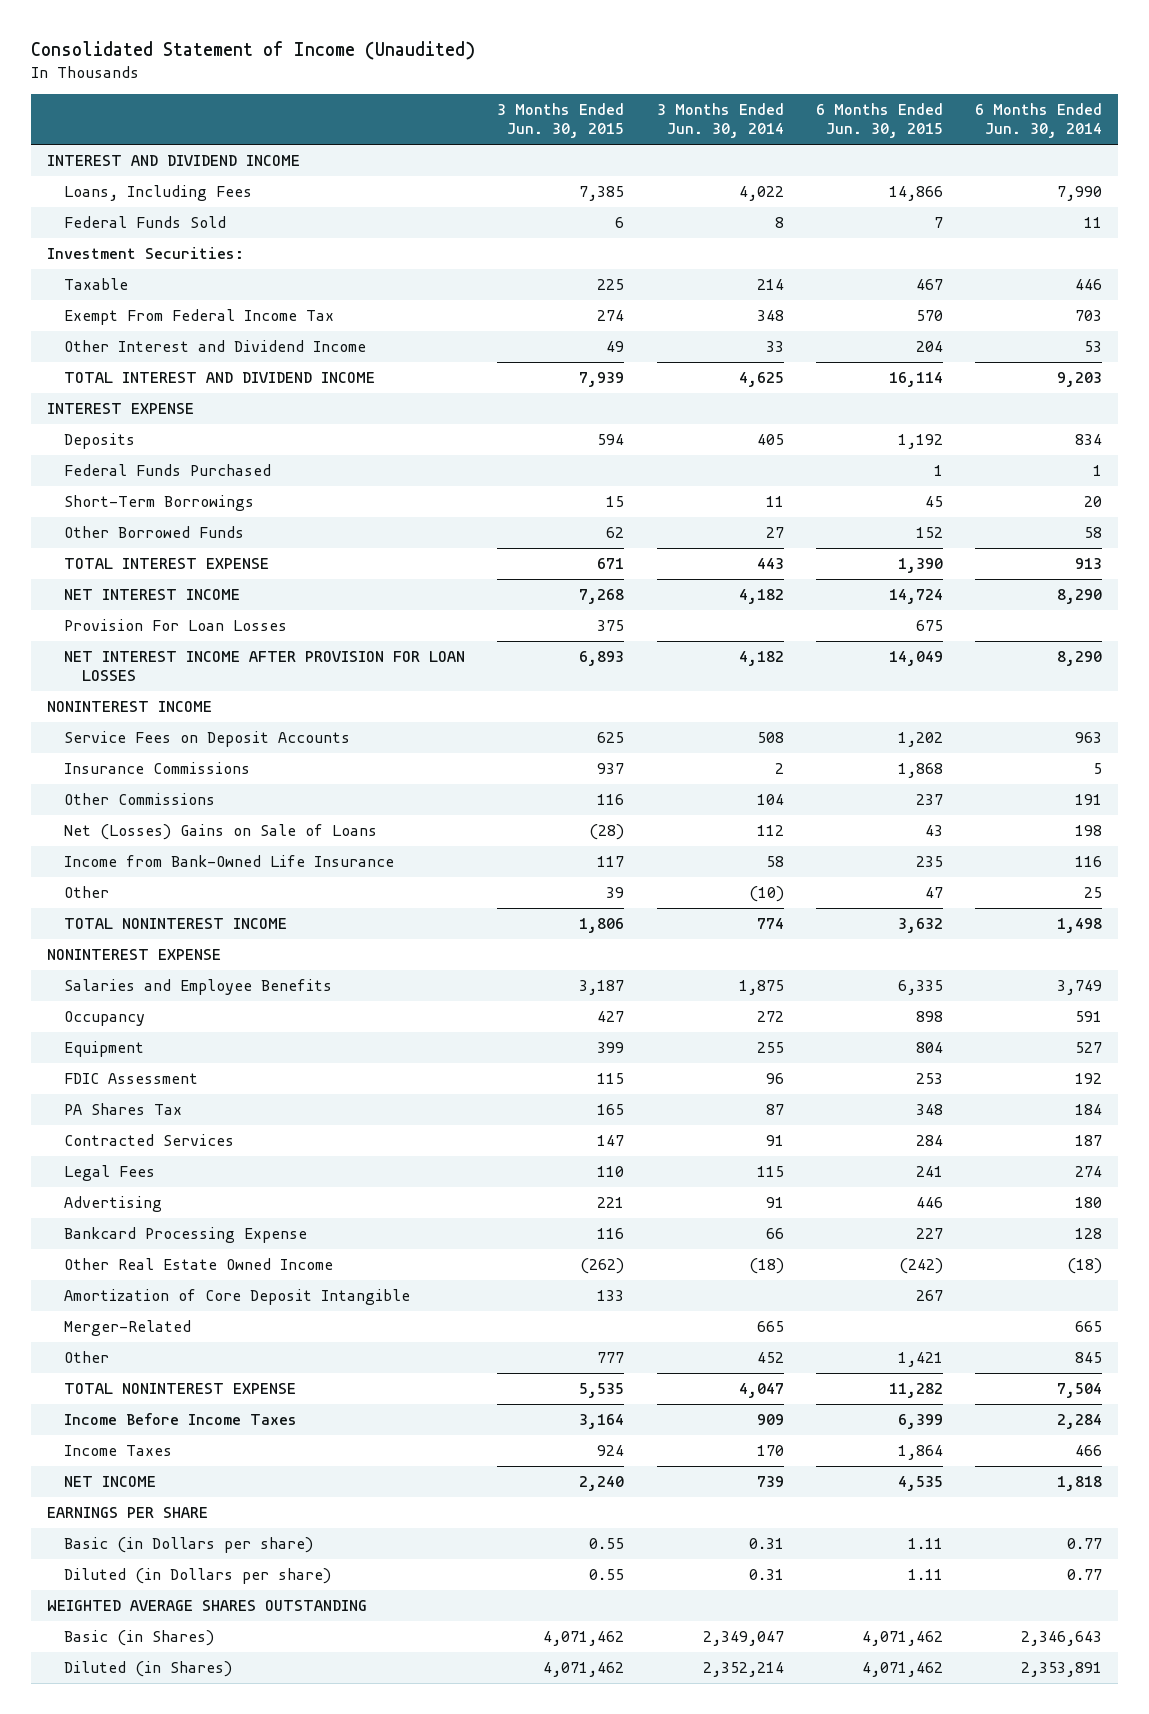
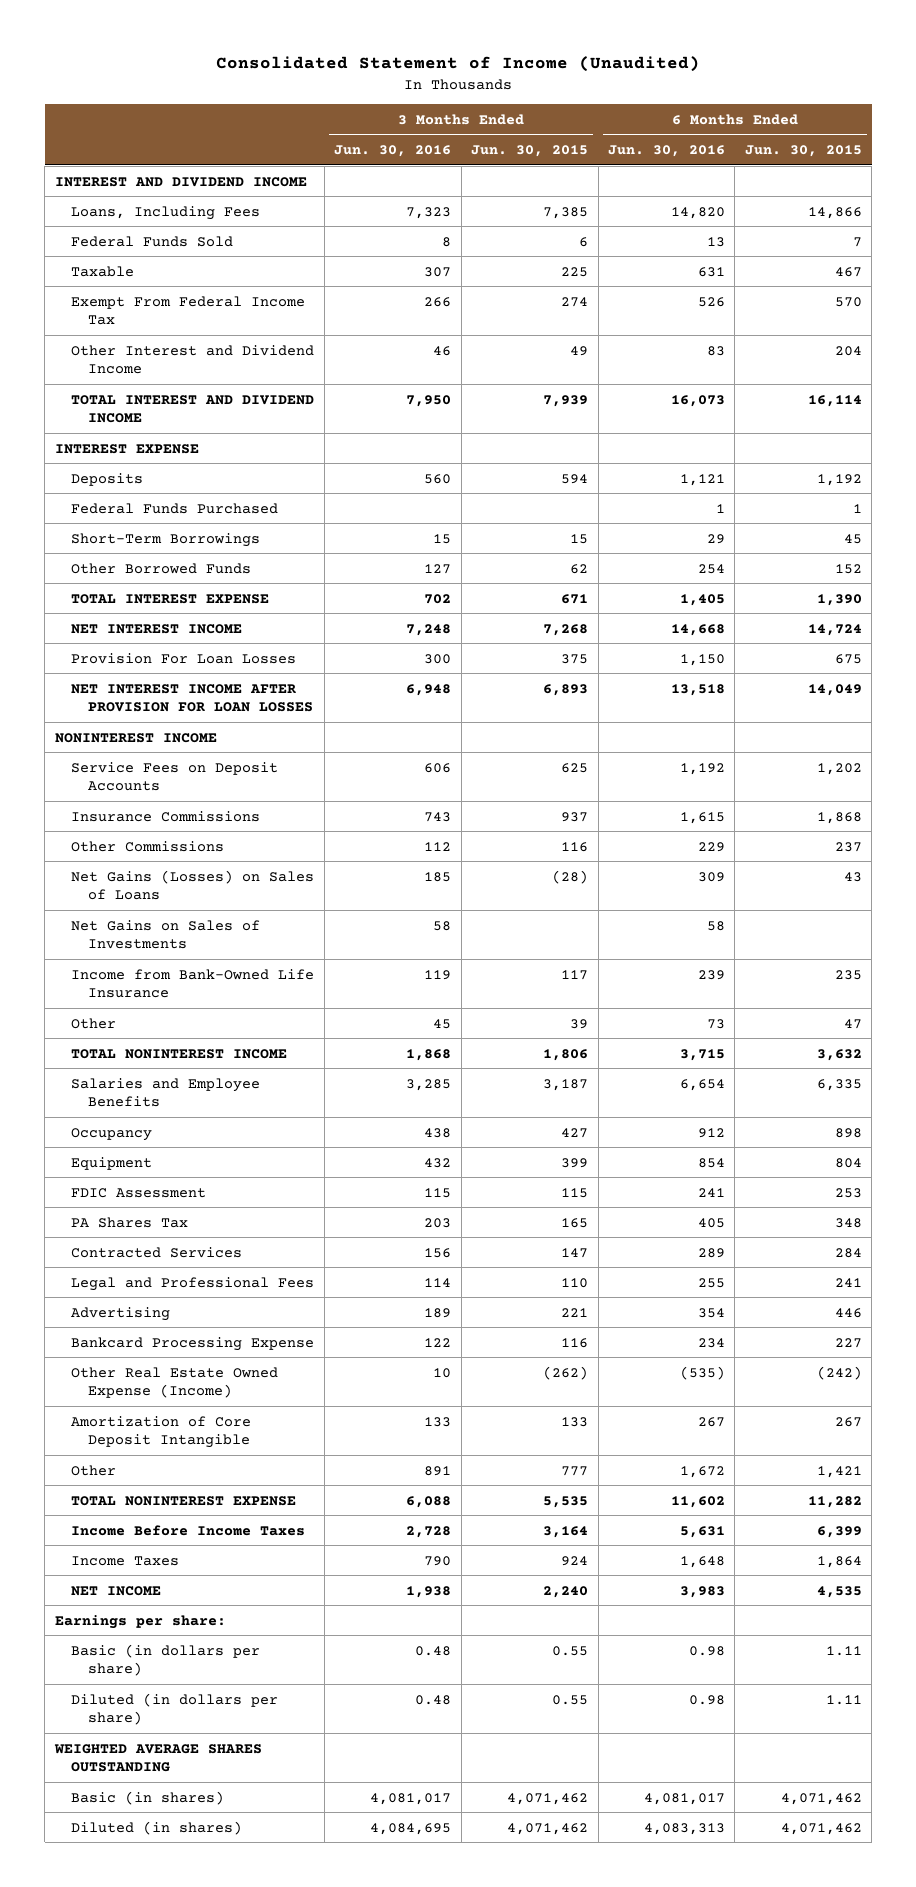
- | 3 Months Ended Jun. 30, 2015 | 3 Months Ended Jun. 30, 2014 | 6 Months Ended Jun. 30, 2015 | 6 Months Ended Jun. 30, 2014
+ | 3 Months Ended Jun. 30, 2016 | 3 Months Ended Jun. 30, 2015 | 6 Months Ended Jun. 30, 2016 | 6 Months Ended Jun. 30, 2015
- Investment Securities:
- Net (Losses) Gains on Sale of Loans | (28) | 112 | 43 | 198
+ Net Gains (Losses) on Sales of Loans | 185 | (28) | 309 | 43
+ Net Gains on Sales of Investments | 58 | | 58 |
- NONINTEREST EXPENSE
- Legal Fees | 110 | 115 | 241 | 274
+ Legal and Professional Fees | 114 | 110 | 255 | 241
- Other Real Estate Owned Income | (262) | (18) | (242) | (18)
+ Other Real Estate Owned Expense (Income) | 10 | (262) | (535) | (242)
- Merger-Related | | 665 | | 665
- EARNINGS PER SHARE
- Basic (in Dollars per share) | 0.55 | 0.31 | 1.11 | 0.77
- Diluted (in Dollars per share) | 0.55 | 0.31 | 1.11 | 0.77
+ Earnings per share:
+ Basic (in dollars per share) | 0.48 | 0.55 | 0.98 | 1.11
+ Diluted (in dollars per share) | 0.48 | 0.55 | 0.98 | 1.11
- Basic (in Shares) | 4,071,462 | 2,349,047 | 4,071,462 | 2,346,643
- Diluted (in Shares) | 4,071,462 | 2,352,214 | 4,071,462 | 2,353,891
+ Basic (in shares) | 4,081,017 | 4,071,462 | 4,081,017 | 4,071,462
+ Diluted (in shares) | 4,084,695 | 4,071,462 | 4,083,313 | 4,071,462

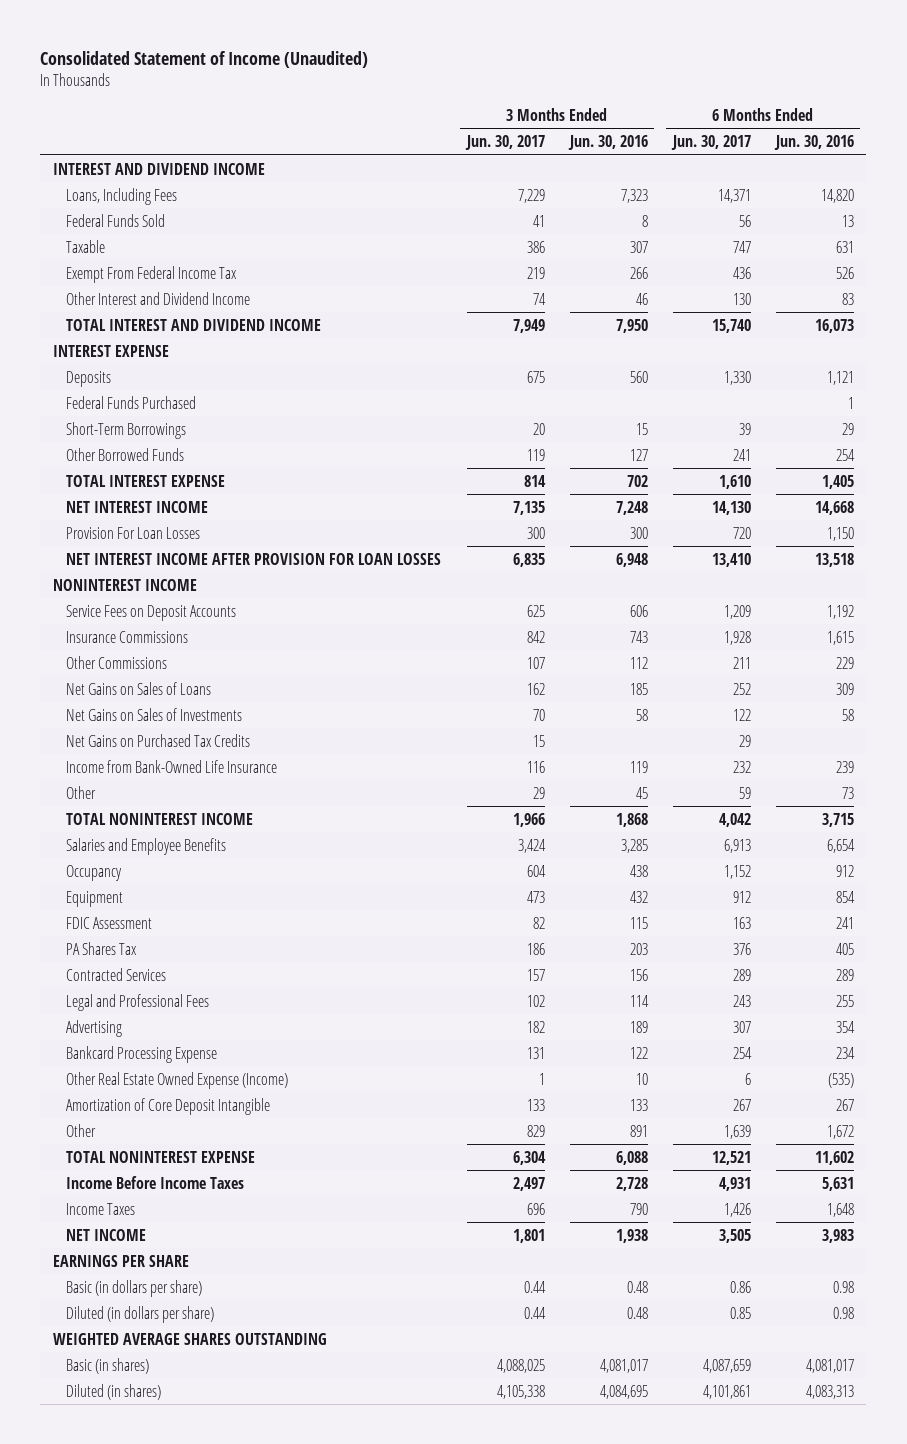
- | 3 Months Ended Jun. 30, 2016 | 3 Months Ended Jun. 30, 2015 | 6 Months Ended Jun. 30, 2016 | 6 Months Ended Jun. 30, 2015
+ | 3 Months Ended Jun. 30, 2017 | 3 Months Ended Jun. 30, 2016 | 6 Months Ended Jun. 30, 2017 | 6 Months Ended Jun. 30, 2016
- Net Gains (Losses) on Sales of Loans | 185 | (28) | 309 | 43
+ Net Gains on Sales of Loans | 162 | 185 | 252 | 309
+ Net Gains on Purchased Tax Credits | 15 | | 29 |
- Earnings per share:
+ EARNINGS PER SHARE

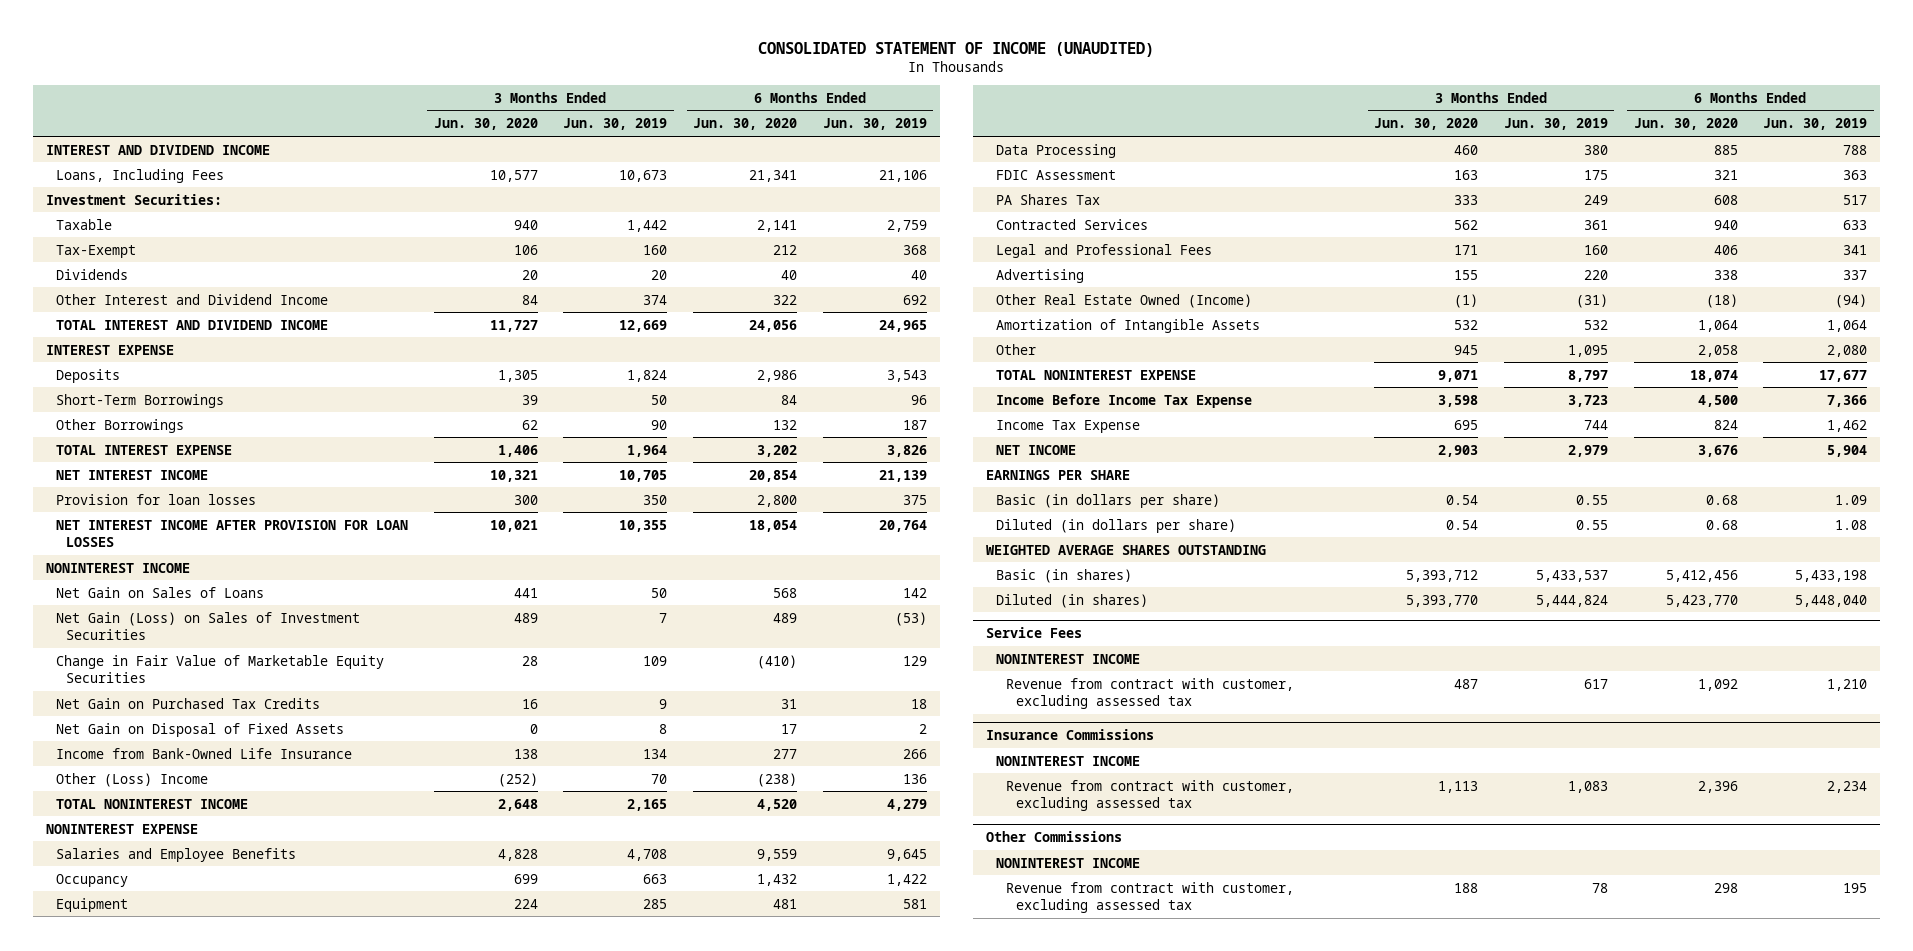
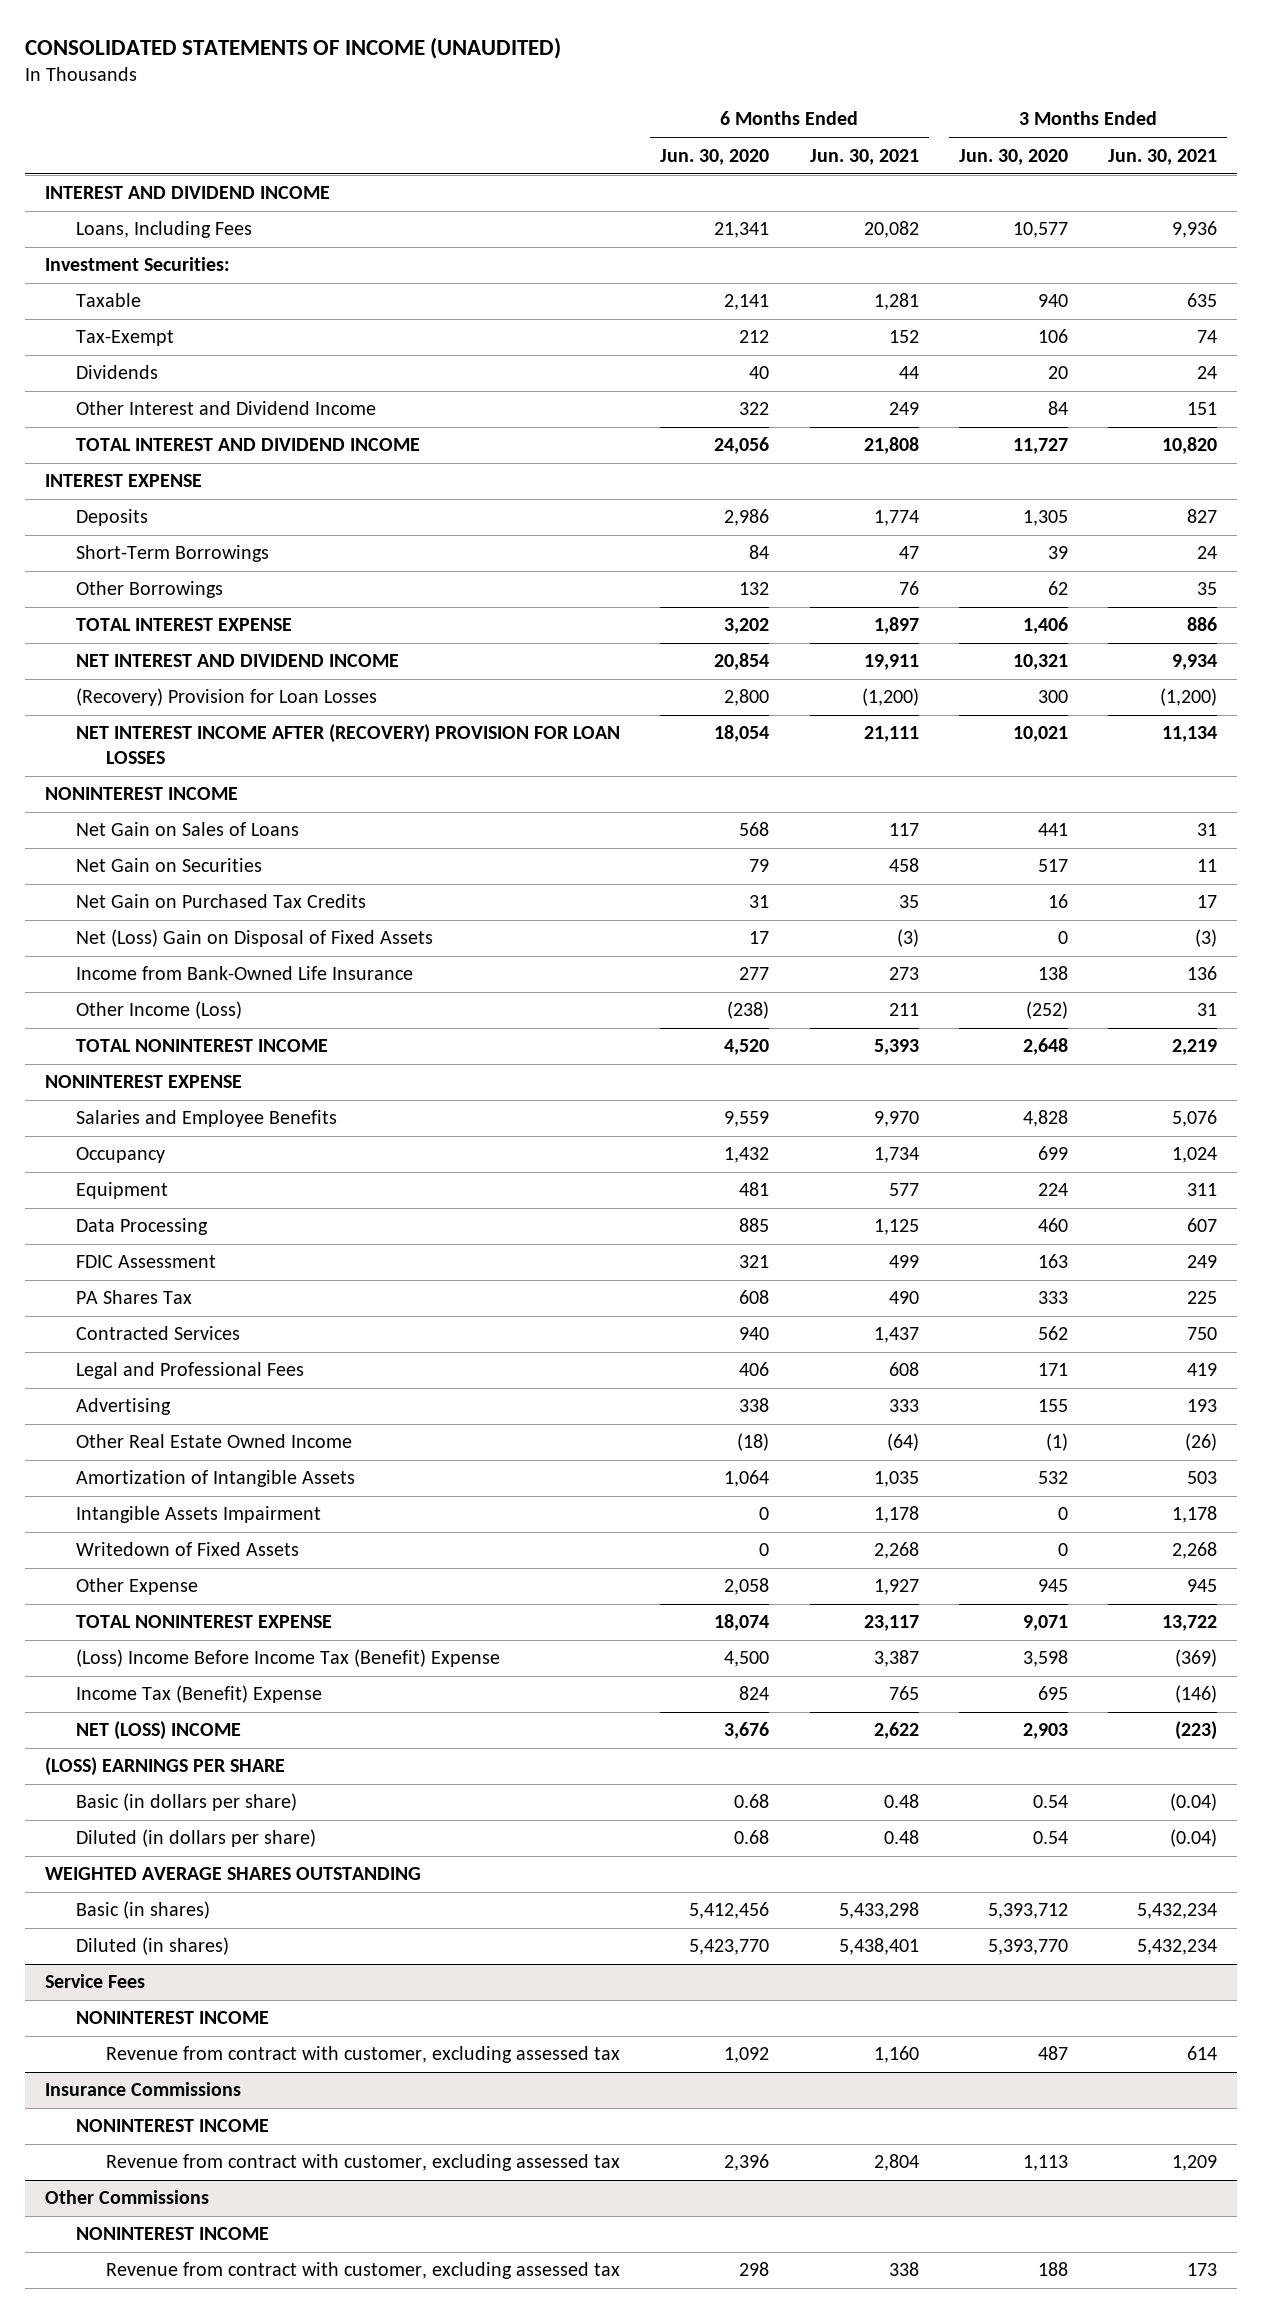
- CONSOLIDATED STATEMENT OF INCOME (UNAUDITED)
+ CONSOLIDATED STATEMENTS OF INCOME (UNAUDITED)
- | 3 Months Ended Jun. 30, 2020 | 3 Months Ended Jun. 30, 2019 | 6 Months Ended Jun. 30, 2020 | 6 Months Ended Jun. 30, 2019
+ | 6 Months Ended Jun. 30, 2020 | 6 Months Ended Jun. 30, 2021 | 3 Months Ended Jun. 30, 2020 | 3 Months Ended Jun. 30, 2021
- NET INTEREST INCOME | 10,321 | 10,705 | 20,854 | 21,139
- Provision for loan losses | 300 | 350 | 2,800 | 375
- NET INTEREST INCOME AFTER PROVISION FOR LOAN LOSSES | 10,021 | 10,355 | 18,054 | 20,764
+ NET INTEREST AND DIVIDEND INCOME | 20,854 | 19,911 | 10,321 | 9,934
+ (Recovery) Provision for Loan Losses | 2,800 | (1,200) | 300 | (1,200)
+ NET INTEREST INCOME AFTER (RECOVERY) PROVISION FOR LOAN LOSSES | 18,054 | 21,111 | 10,021 | 11,134
- Net Gain (Loss) on Sales of Investment Securities | 489 | 7 | 489 | (53)
- Change in Fair Value of Marketable Equity Securities | 28 | 109 | (410) | 129
+ Net Gain on Securities | 79 | 458 | 517 | 11
- Net Gain on Disposal of Fixed Assets | 0 | 8 | 17 | 2
+ Net (Loss) Gain on Disposal of Fixed Assets | 17 | (3) | 0 | (3)
- Other (Loss) Income | (252) | 70 | (238) | 136
+ Other Income (Loss) | (238) | 211 | (252) | 31
- Other Real Estate Owned (Income) | (1) | (31) | (18) | (94)
+ Other Real Estate Owned Income | (18) | (64) | (1) | (26)
- Other | 945 | 1,095 | 2,058 | 2,080
+ Intangible Assets Impairment | 0 | 1,178 | 0 | 1,178
+ Writedown of Fixed Assets | 0 | 2,268 | 0 | 2,268
+ Other Expense | 2,058 | 1,927 | 945 | 945
- Income Before Income Tax Expense | 3,598 | 3,723 | 4,500 | 7,366
- Income Tax Expense | 695 | 744 | 824 | 1,462
- NET INCOME | 2,903 | 2,979 | 3,676 | 5,904
- EARNINGS PER SHARE
+ (Loss) Income Before Income Tax (Benefit) Expense | 4,500 | 3,387 | 3,598 | (369)
+ Income Tax (Benefit) Expense | 824 | 765 | 695 | (146)
+ NET (LOSS) INCOME | 3,676 | 2,622 | 2,903 | (223)
+ (LOSS) EARNINGS PER SHARE

